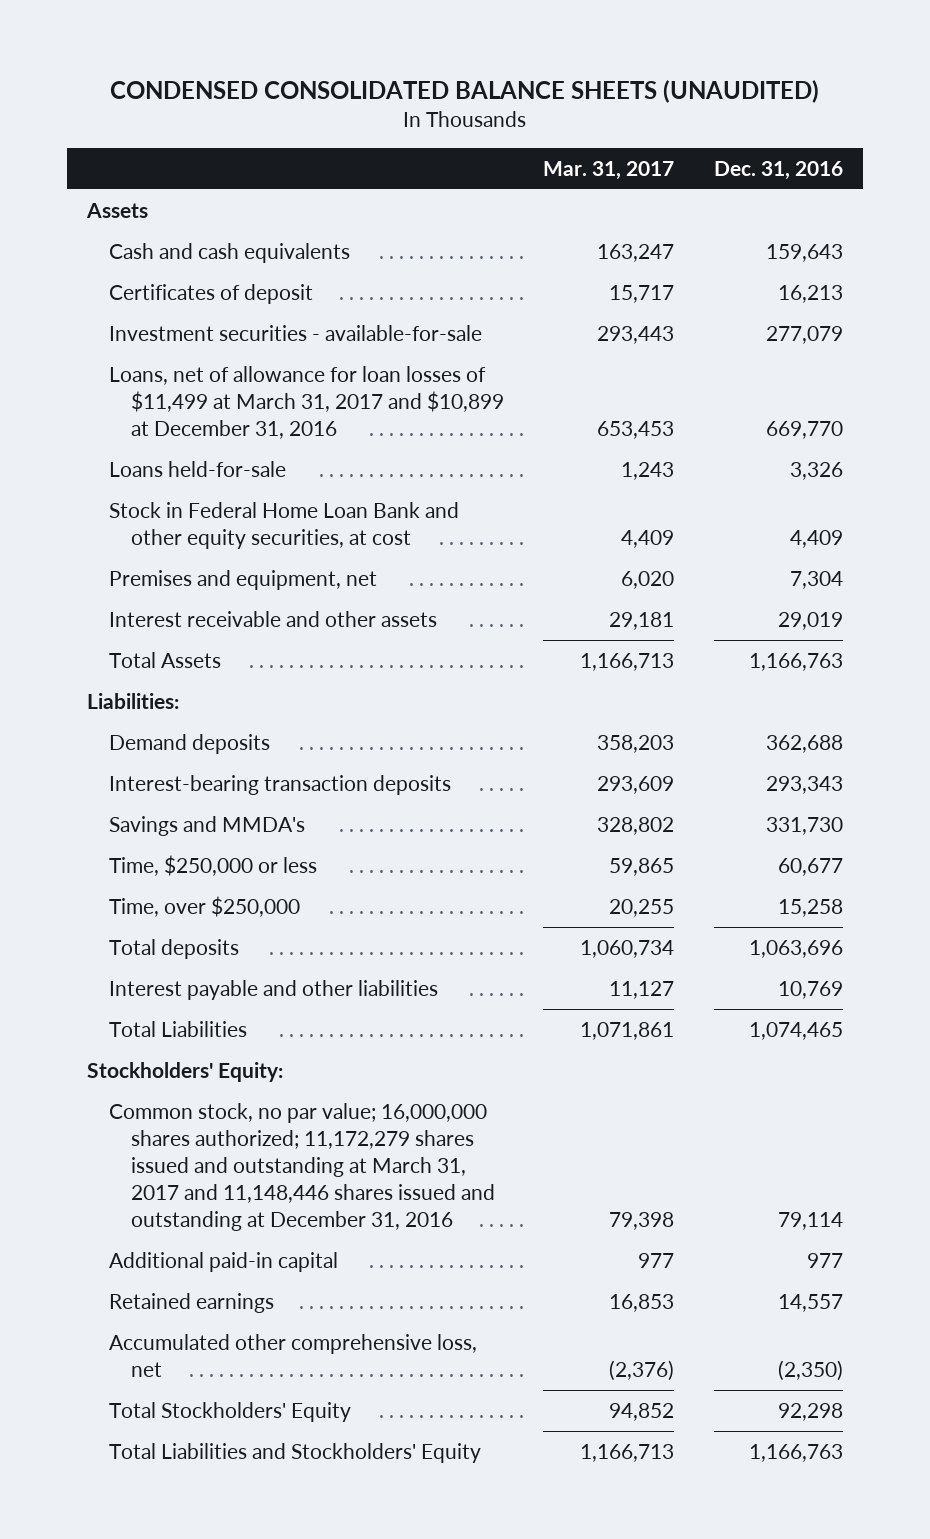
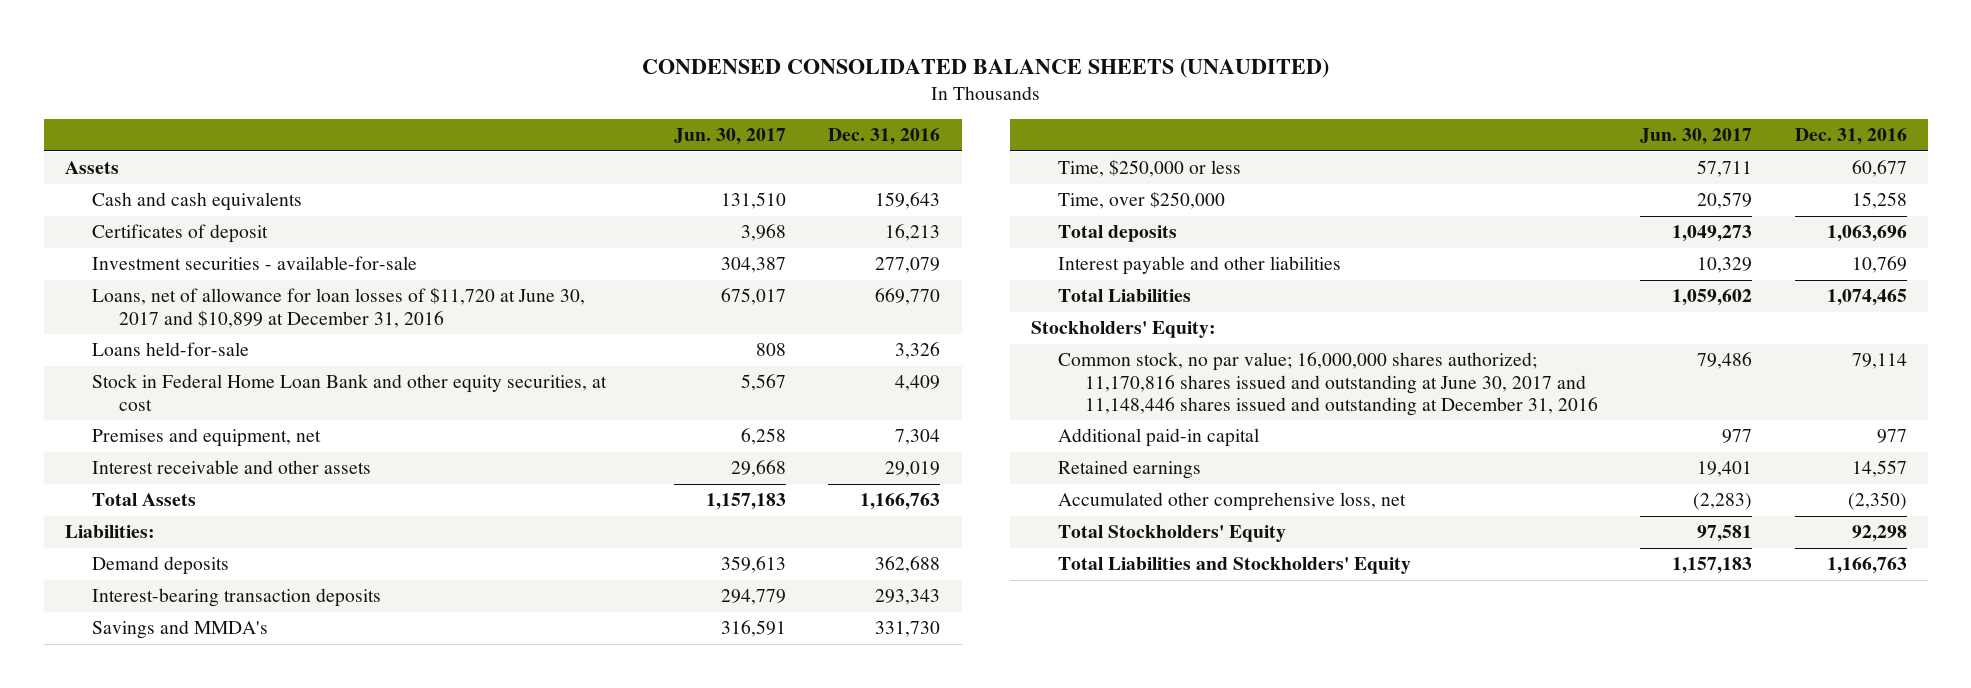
- | Mar. 31, 2017 | Dec. 31, 2016
+ | Jun. 30, 2017 | Dec. 31, 2016
- Loans, net of allowance for loan losses of $11,499 at March 31, 2017 and $10,899 at December 31, 2016 | 653,453 | 669,770
+ Loans, net of allowance for loan losses of $11,720 at June 30, 2017 and $10,899 at December 31, 2016 | 675,017 | 669,770
- Common stock, no par value; 16,000,000 shares authorized; 11,172,279 shares issued and outstanding at March 31, 2017 and 11,148,446 shares issued and outstanding at December 31, 2016 | 79,398 | 79,114
+ Common stock, no par value; 16,000,000 shares authorized; 11,170,816 shares issued and outstanding at June 30, 2017 and 11,148,446 shares issued and outstanding at December 31, 2016 | 79,486 | 79,114

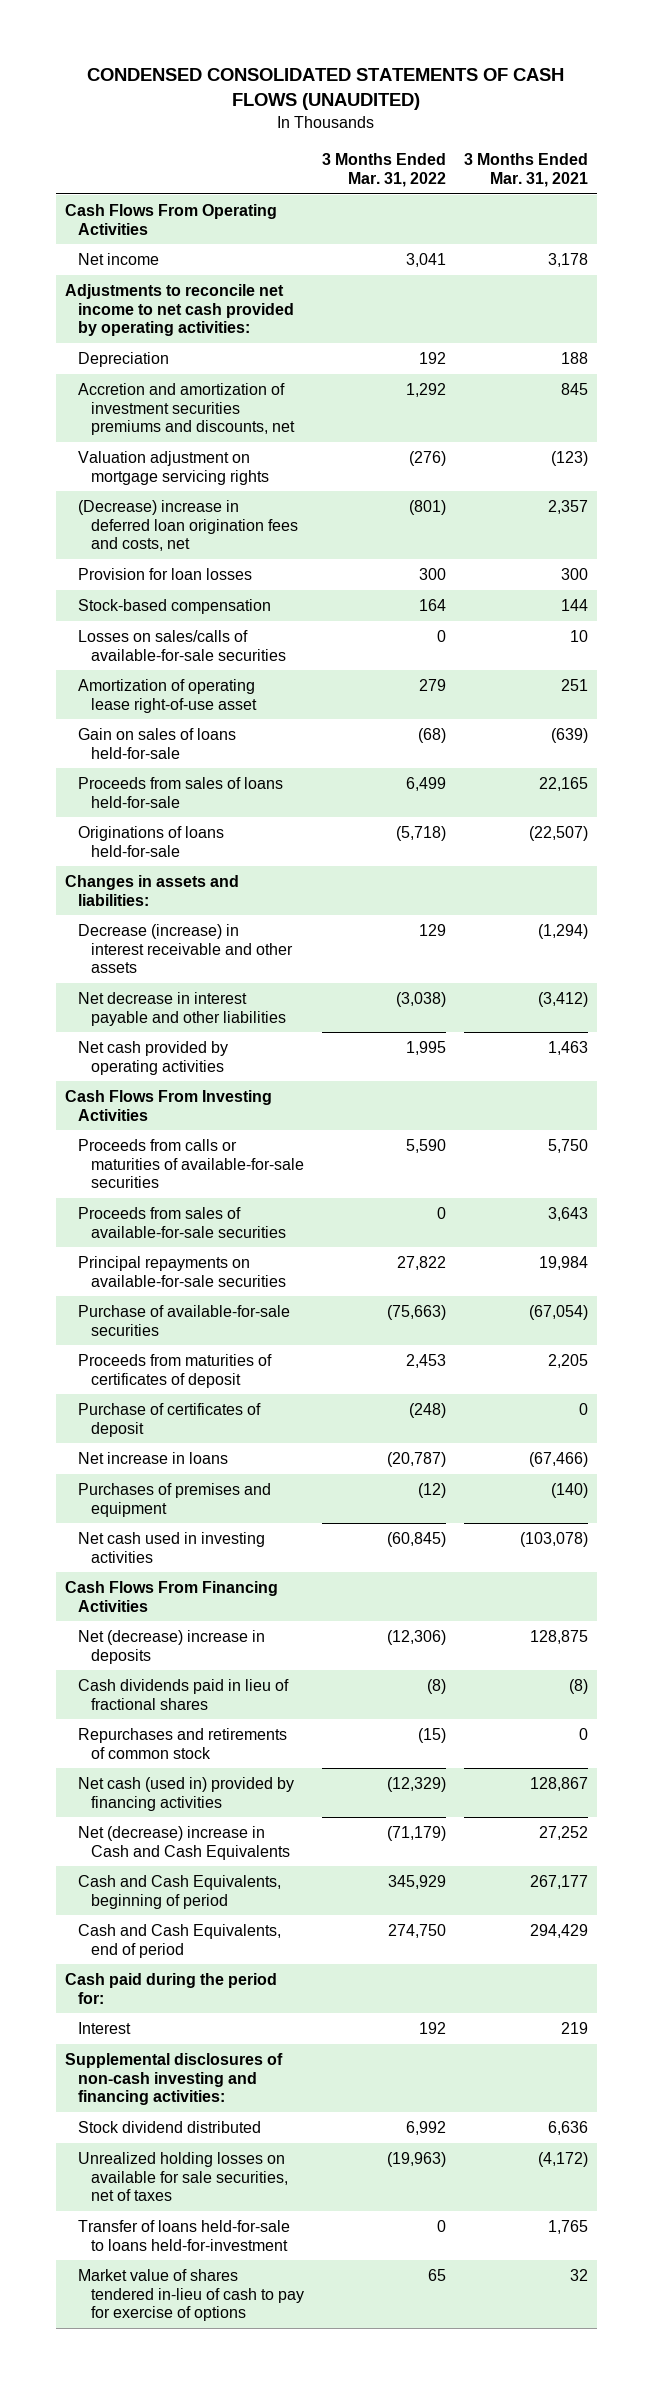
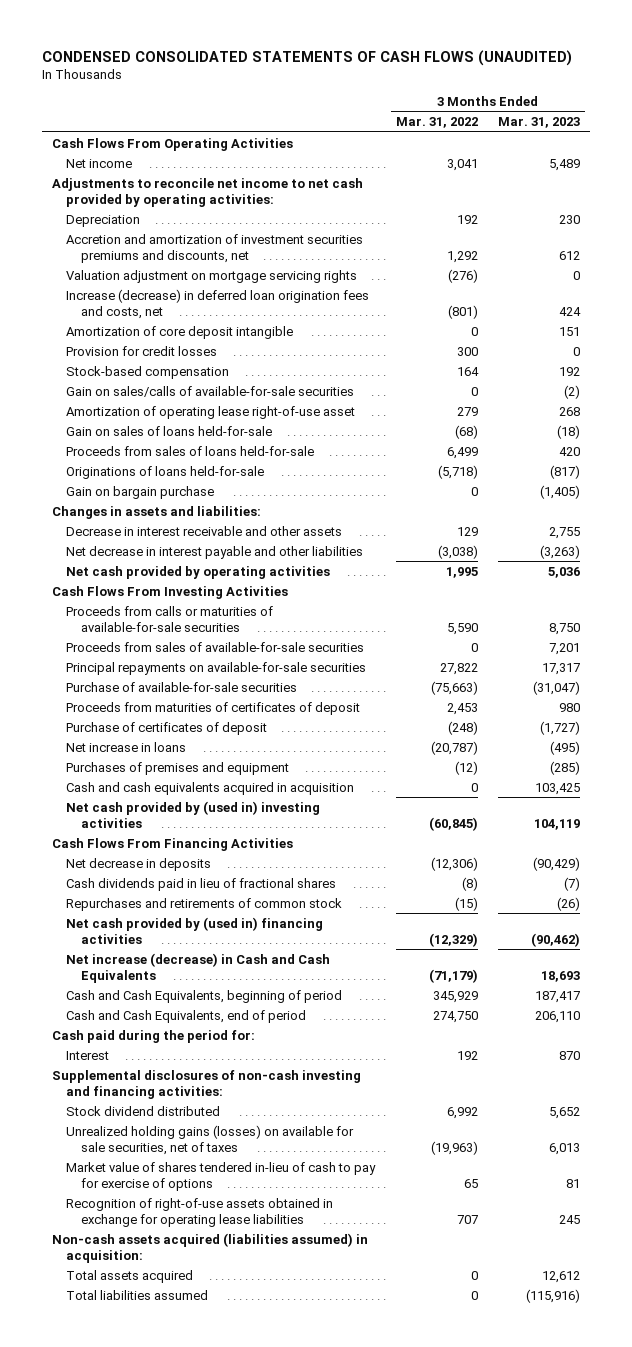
- | 3 Months Ended Mar. 31, 2022 | 3 Months Ended Mar. 31, 2021
+ | 3 Months Ended Mar. 31, 2022 | 3 Months Ended Mar. 31, 2023
- (Decrease) increase in deferred loan origination fees and costs, net | (801) | 2,357
- Provision for loan losses | 300 | 300
+ Increase (decrease) in deferred loan origination fees and costs, net | (801) | 424
+ Amortization of core deposit intangible | 0 | 151
+ Provision for credit losses | 300 | 0
- Losses on sales/calls of available-for-sale securities | 0 | 10
+ Gain on sales/calls of available-for-sale securities | 0 | (2)
+ Gain on bargain purchase | 0 | (1,405)
- Decrease (increase) in interest receivable and other assets | 129 | (1,294)
+ Decrease in interest receivable and other assets | 129 | 2,755
- Net cash used in investing activities | (60,845) | (103,078)
+ Cash and cash equivalents acquired in acquisition | 0 | 103,425
+ Net cash provided by (used in) investing activities | (60,845) | 104,119
- Net (decrease) increase in deposits | (12,306) | 128,875
+ Net decrease in deposits | (12,306) | (90,429)
- Net cash (used in) provided by financing activities | (12,329) | 128,867
- Net (decrease) increase in Cash and Cash Equivalents | (71,179) | 27,252
+ Net cash provided by (used in) financing activities | (12,329) | (90,462)
+ Net increase (decrease) in Cash and Cash Equivalents | (71,179) | 18,693
- Unrealized holding losses on available for sale securities, net of taxes | (19,963) | (4,172)
- Transfer of loans held-for-sale to loans held-for-investment | 0 | 1,765
+ Unrealized holding gains (losses) on available for sale securities, net of taxes | (19,963) | 6,013
+ Recognition of right-of-use assets obtained in exchange for operating lease liabilities | 707 | 245
+ Non-cash assets acquired (liabilities assumed) in acquisition:
+ Total assets acquired | 0 | 12,612
+ Total liabilities assumed | 0 | (115,916)

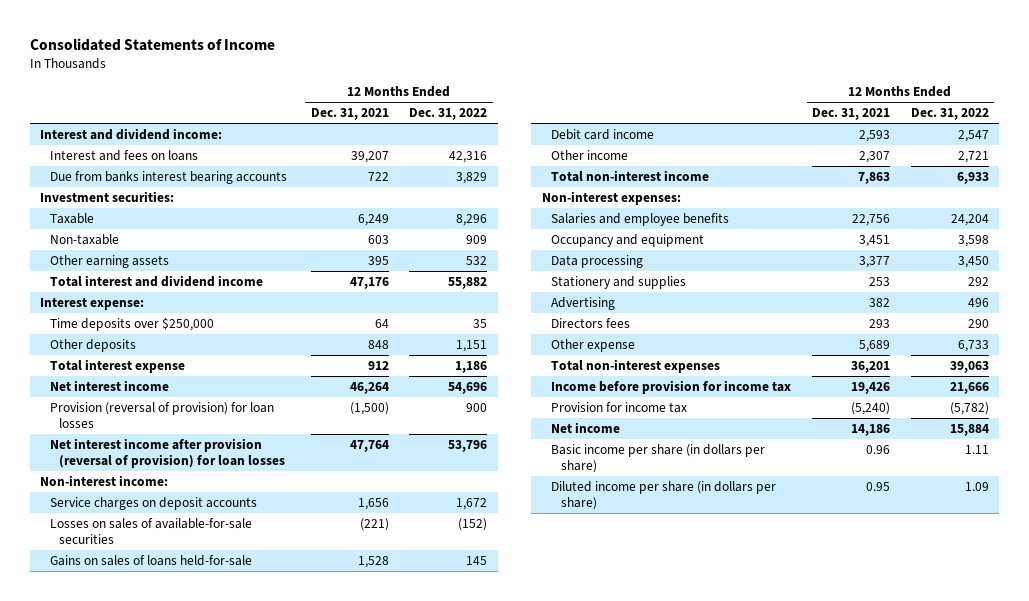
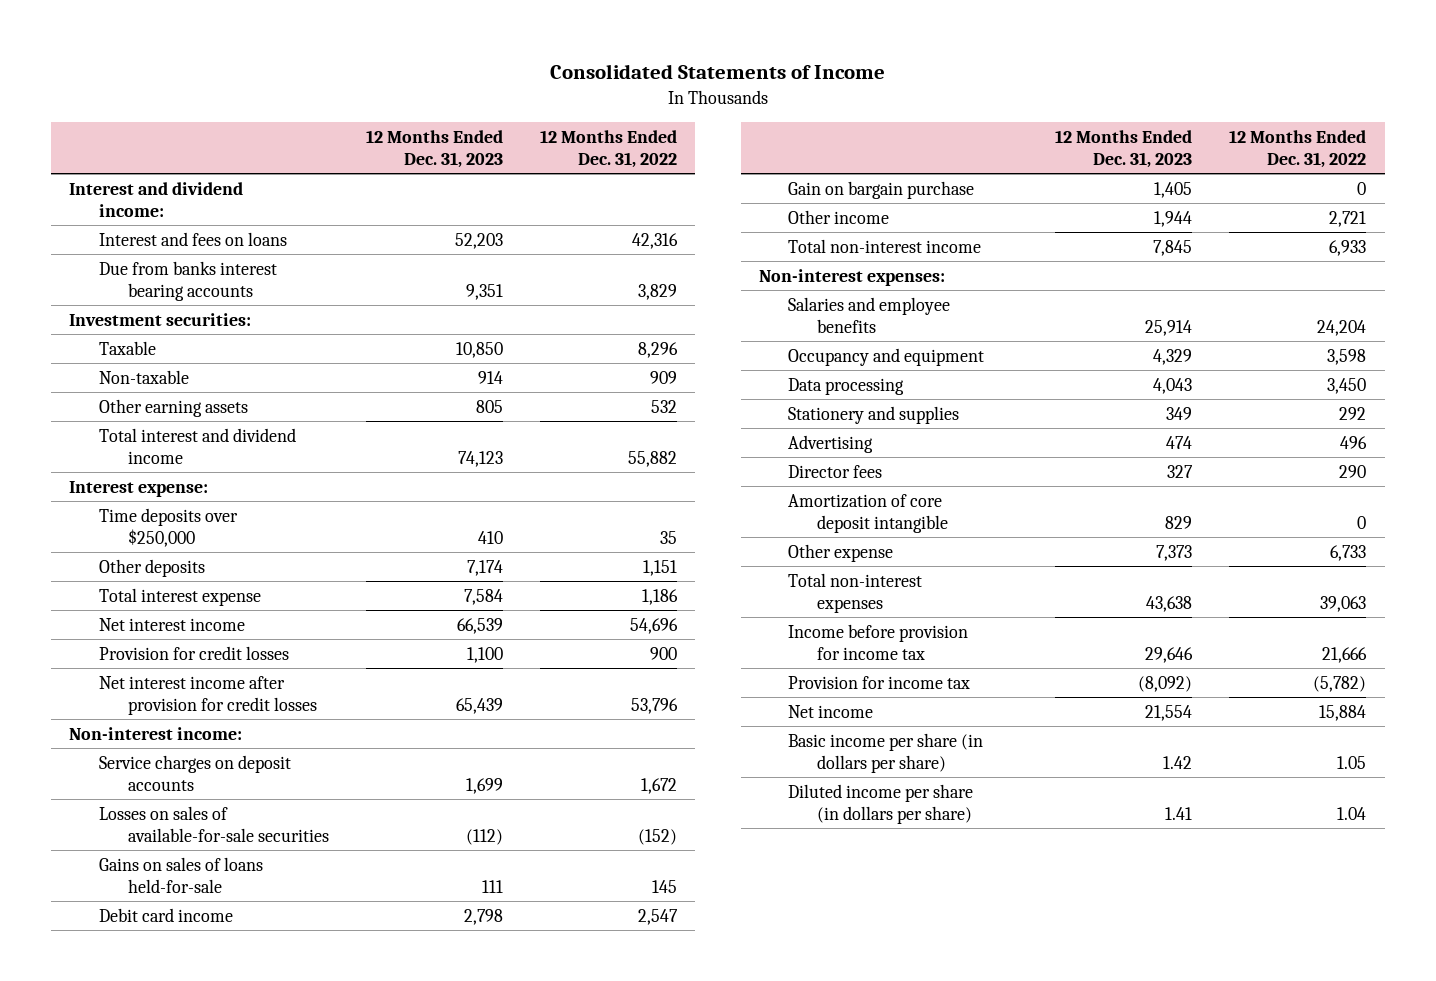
- | 12 Months Ended Dec. 31, 2021 | 12 Months Ended Dec. 31, 2022
+ | 12 Months Ended Dec. 31, 2023 | 12 Months Ended Dec. 31, 2022
- Provision (reversal of provision) for loan losses | (1,500) | 900
- Net interest income after provision (reversal of provision) for loan losses | 47,764 | 53,796
+ Provision for credit losses | 1,100 | 900
+ Net interest income after provision for credit losses | 65,439 | 53,796
+ Gain on bargain purchase | 1,405 | 0
- Directors fees | 293 | 290
+ Director fees | 327 | 290
+ Amortization of core deposit intangible | 829 | 0
- Basic income per share (in dollars per share) | 0.96 | 1.11
- Diluted income per share (in dollars per share) | 0.95 | 1.09
+ Basic income per share (in dollars per share) | 1.42 | 1.05
+ Diluted income per share (in dollars per share) | 1.41 | 1.04

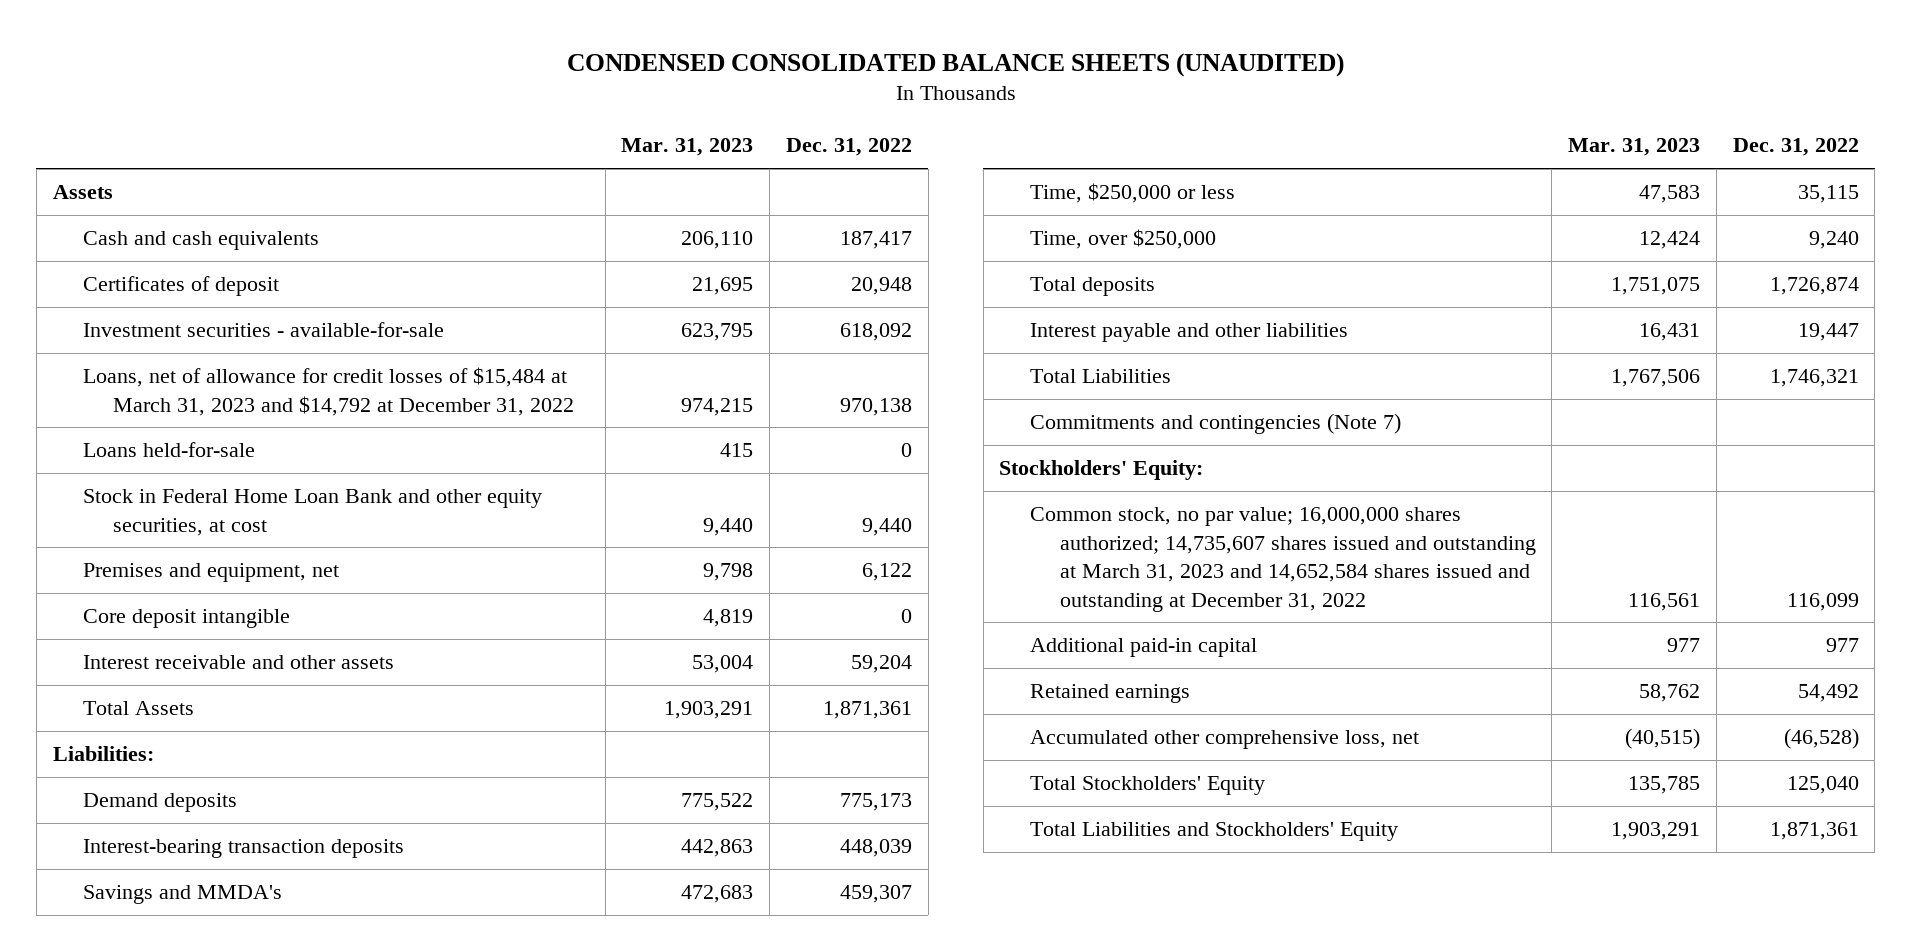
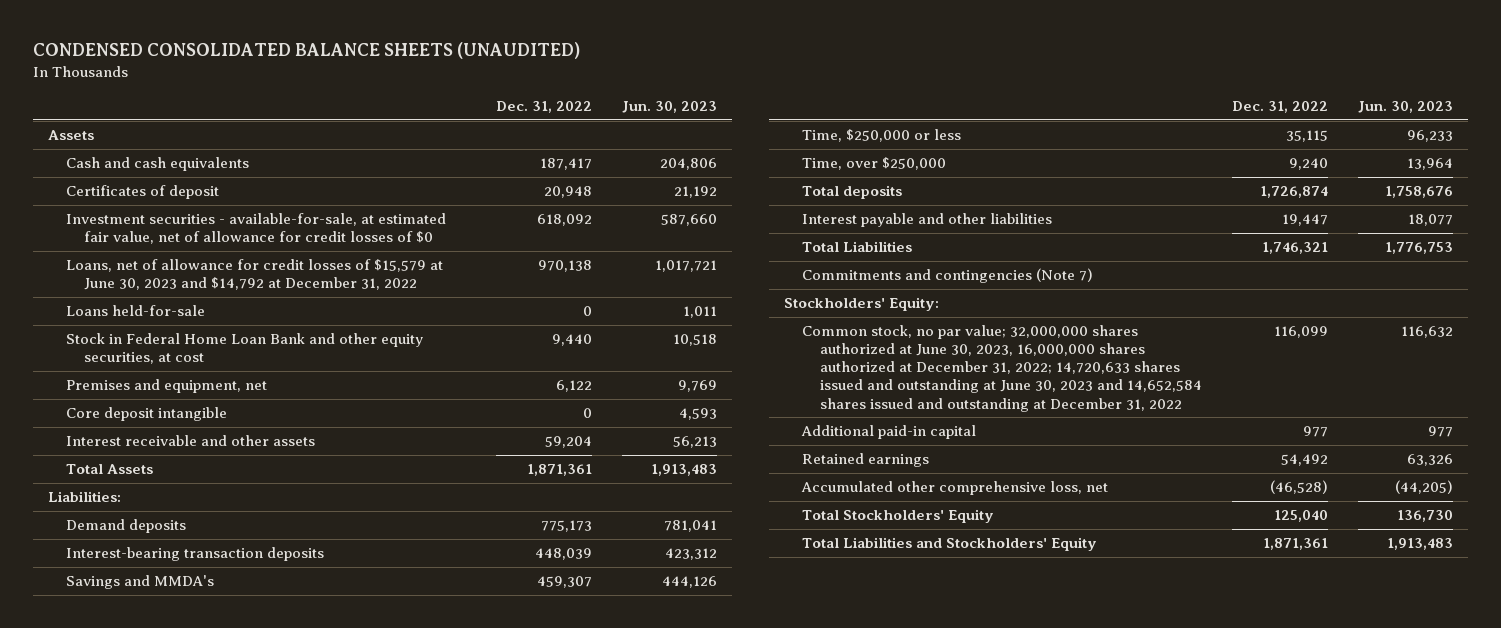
- | Mar. 31, 2023 | Dec. 31, 2022
+ | Dec. 31, 2022 | Jun. 30, 2023
- Investment securities - available-for-sale | 623,795 | 618,092
- Loans, net of allowance for credit losses of $15,484 at March 31, 2023 and $14,792 at December 31, 2022 | 974,215 | 970,138
+ Investment securities - available-for-sale, at estimated fair value, net of allowance for credit losses of $0 | 618,092 | 587,660
+ Loans, net of allowance for credit losses of $15,579 at June 30, 2023 and $14,792 at December 31, 2022 | 970,138 | 1,017,721
- Common stock, no par value; 16,000,000 shares authorized; 14,735,607 shares issued and outstanding at March 31, 2023 and 14,652,584 shares issued and outstanding at December 31, 2022 | 116,561 | 116,099
+ Common stock, no par value; 32,000,000 shares authorized at June 30, 2023, 16,000,000 shares authorized at December 31, 2022; 14,720,633 shares issued and outstanding at June 30, 2023 and 14,652,584 shares issued and outstanding at December 31, 2022 | 116,099 | 116,632

